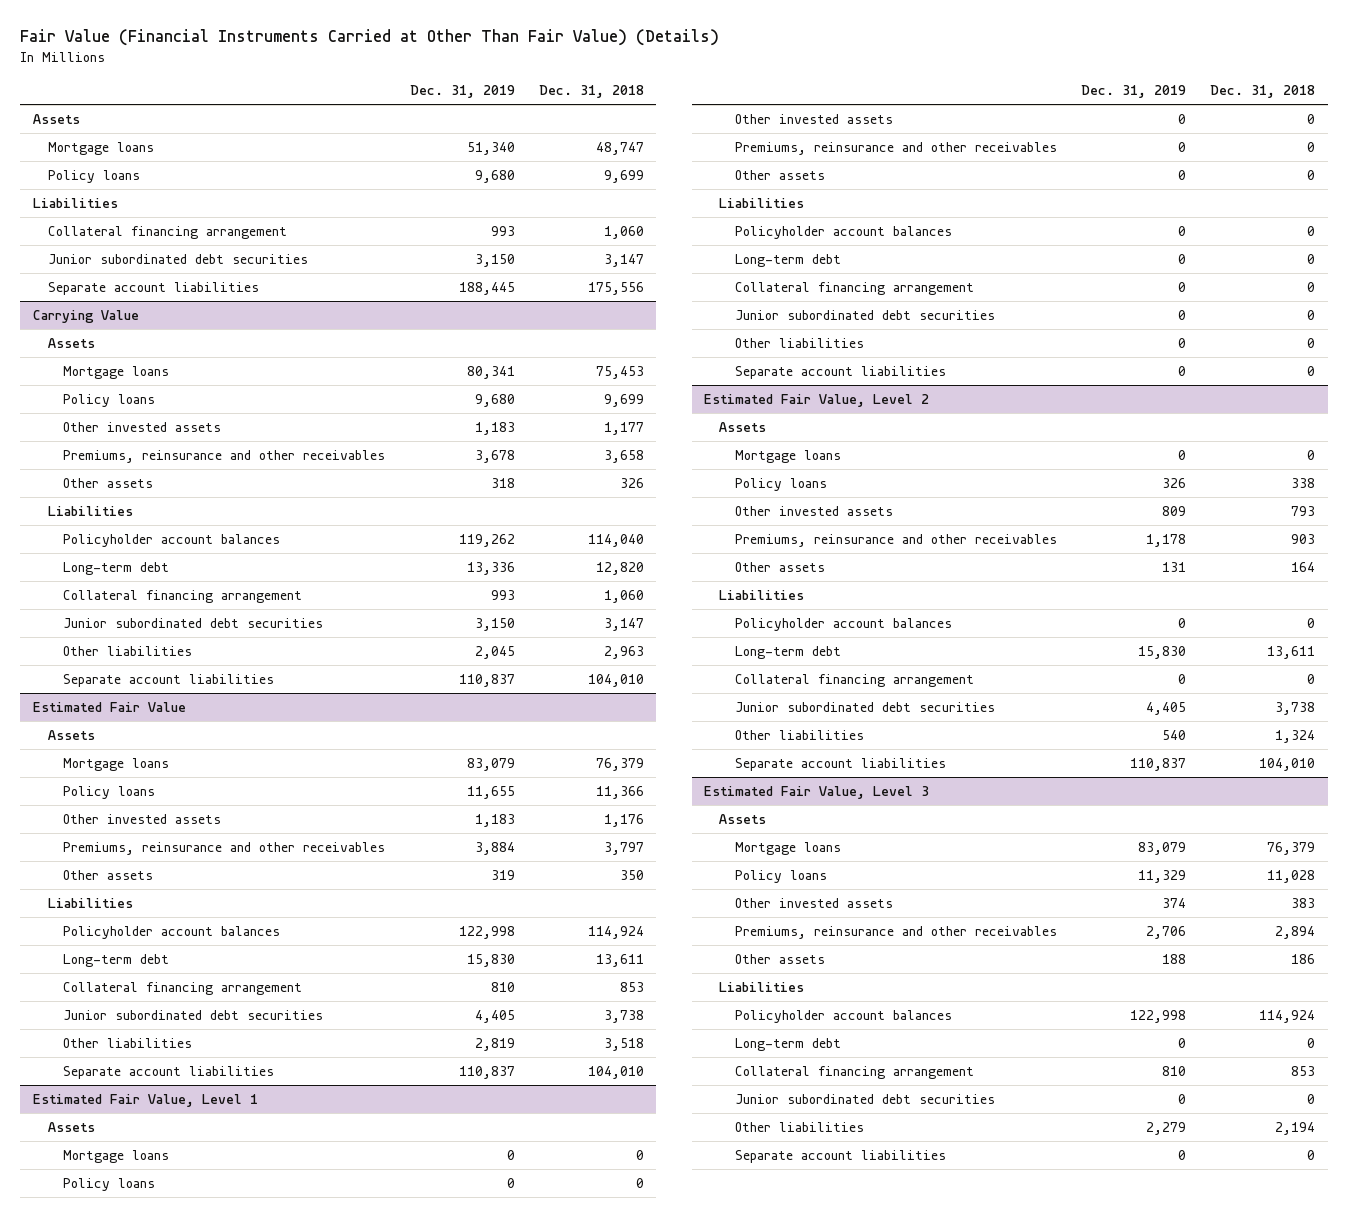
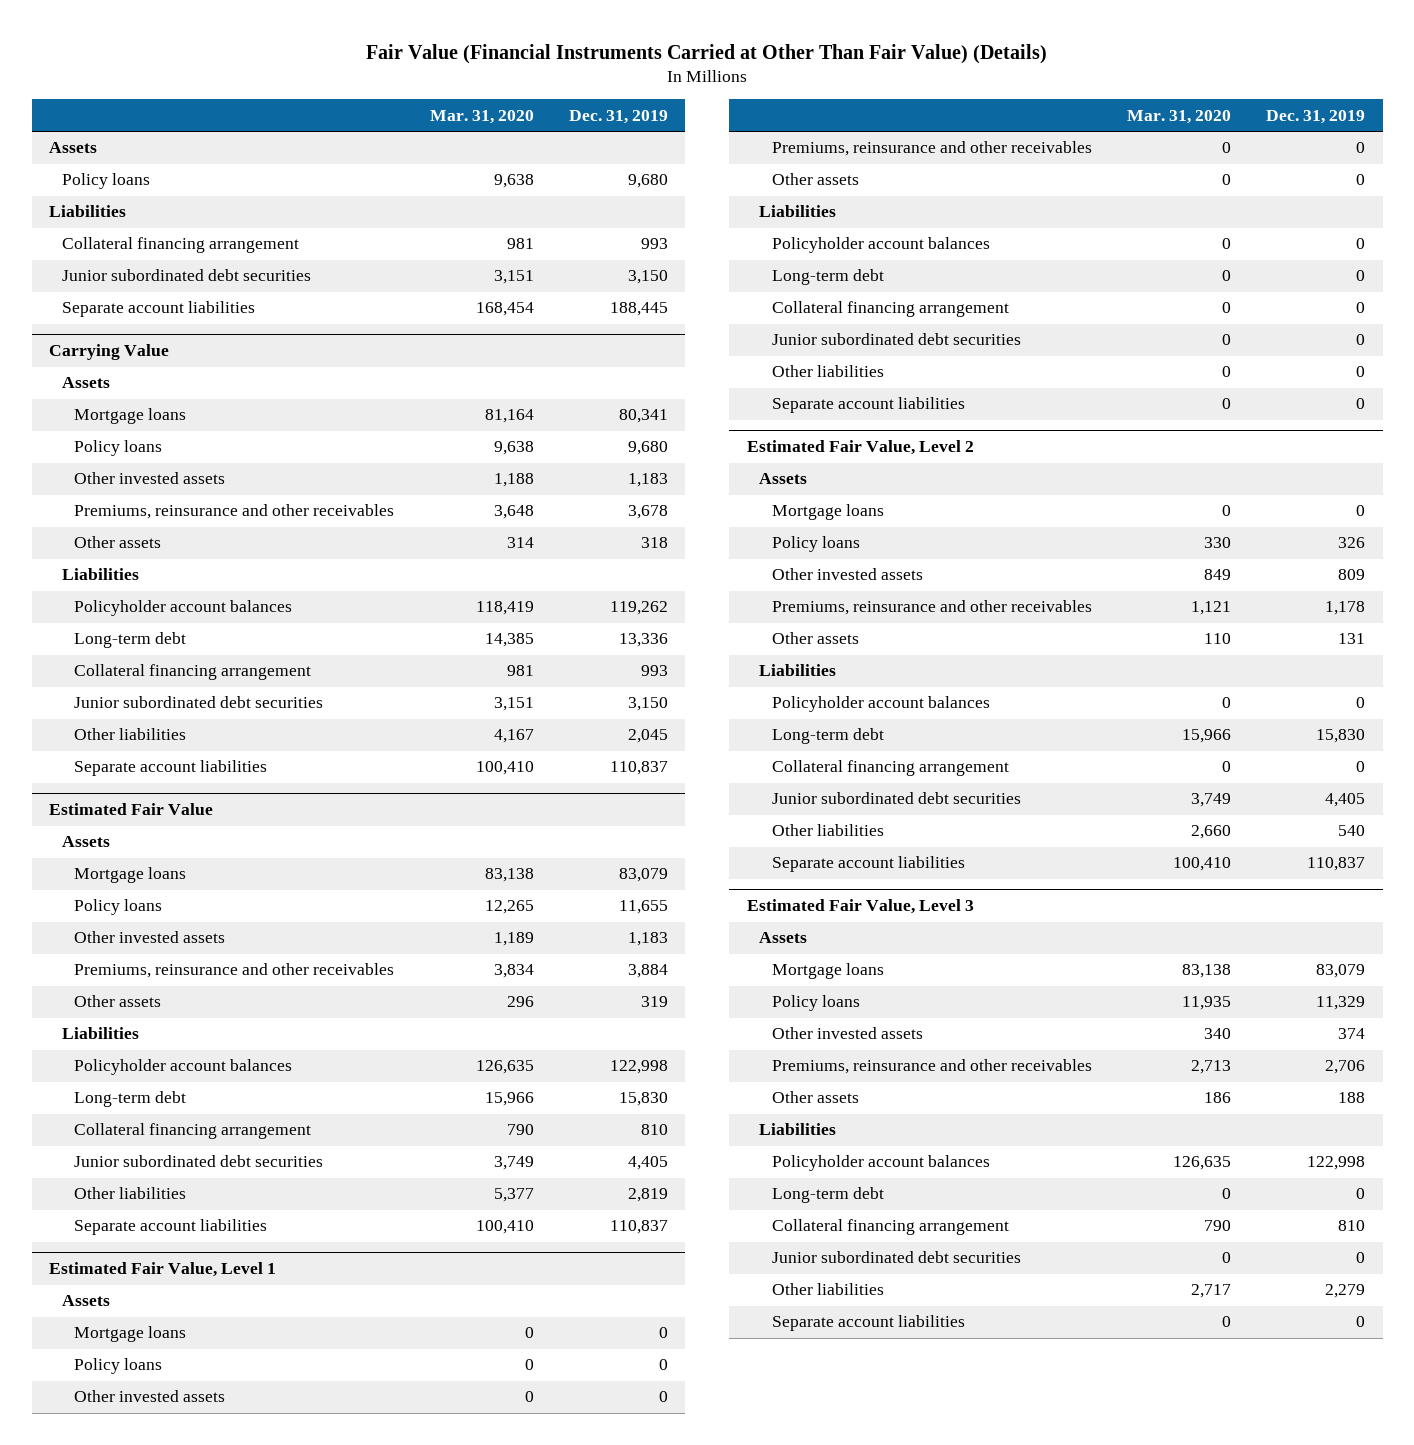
- | Dec. 31, 2019 | Dec. 31, 2018
+ | Mar. 31, 2020 | Dec. 31, 2019
- Mortgage loans | 51,340 | 48,747

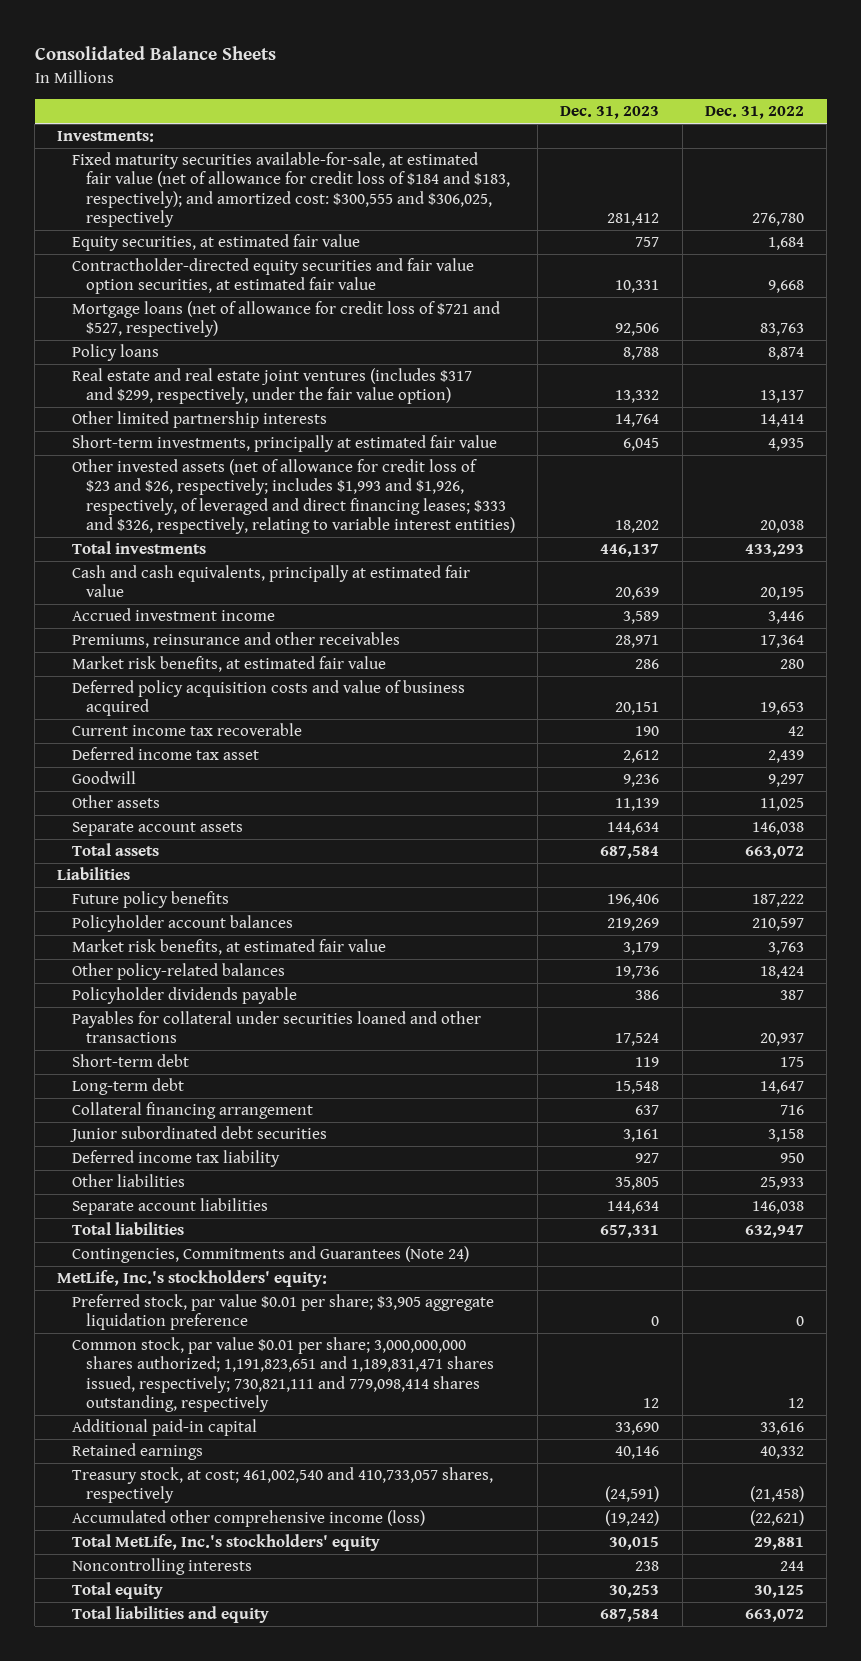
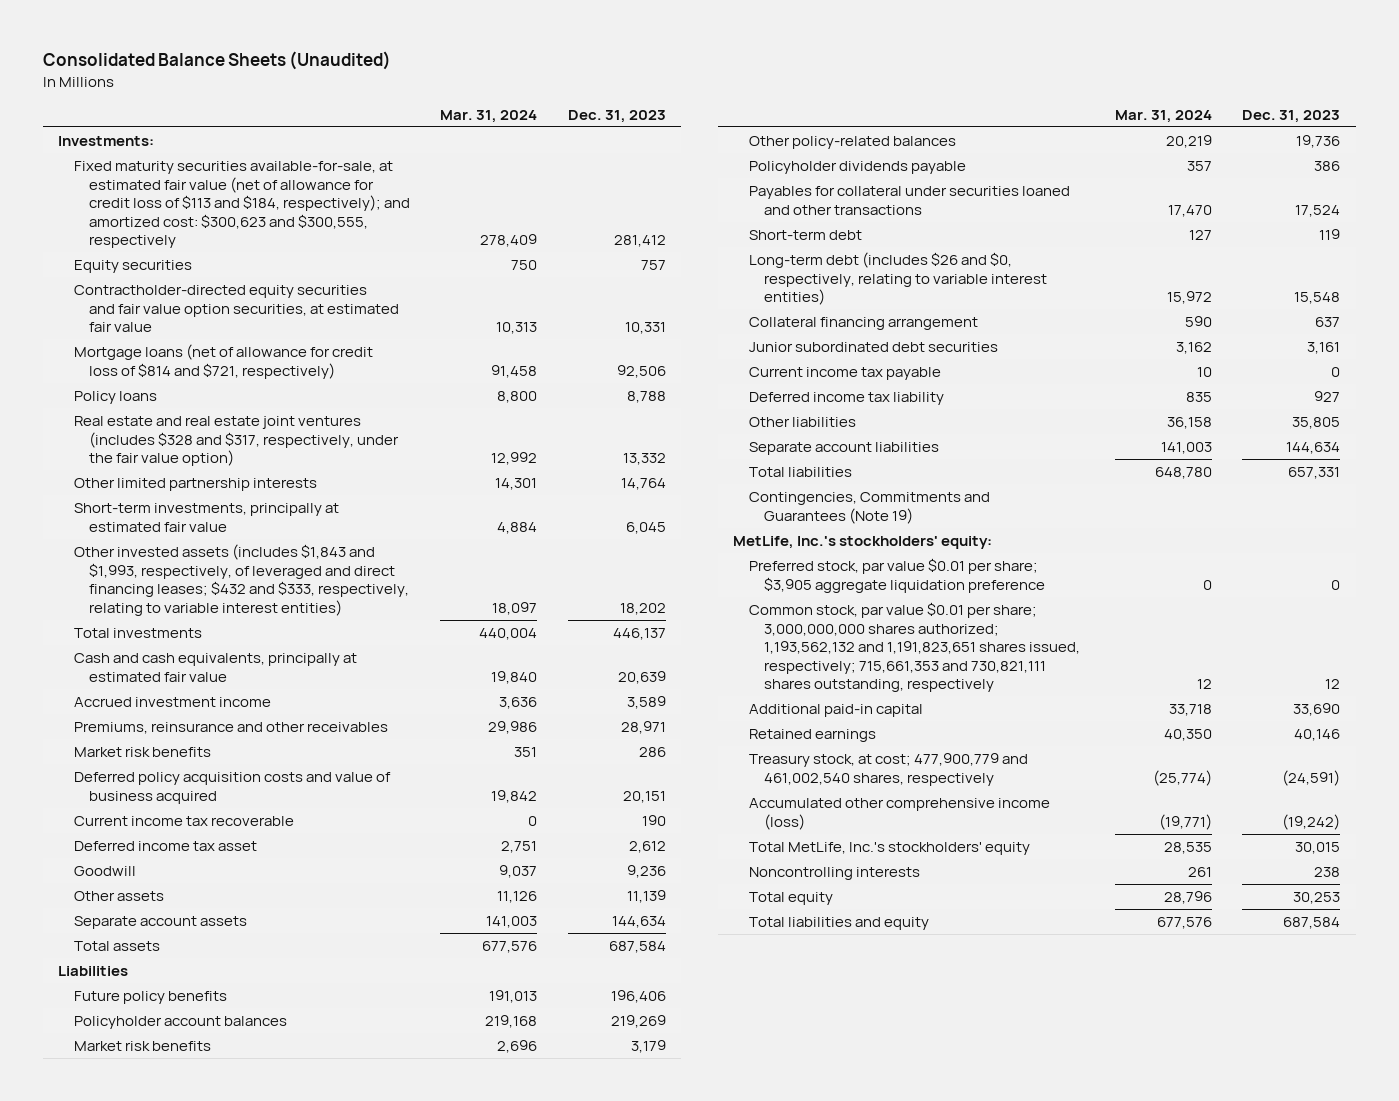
- Consolidated Balance Sheets
+ Consolidated Balance Sheets (Unaudited)
- | Dec. 31, 2023 | Dec. 31, 2022
+ | Mar. 31, 2024 | Dec. 31, 2023
- Fixed maturity securities available-for-sale, at estimated fair value (net of allowance for credit loss of $184 and $183, respectively); and amortized cost: $300,555 and $306,025, respectively | 281,412 | 276,780
- Equity securities, at estimated fair value | 757 | 1,684
+ Fixed maturity securities available-for-sale, at estimated fair value (net of allowance for credit loss of $113 and $184, respectively); and amortized cost: $300,623 and $300,555, respectively | 278,409 | 281,412
+ Equity securities | 750 | 757
- Mortgage loans (net of allowance for credit loss of $721 and $527, respectively) | 92,506 | 83,763
+ Mortgage loans (net of allowance for credit loss of $814 and $721, respectively) | 91,458 | 92,506
- Real estate and real estate joint ventures (includes $317 and $299, respectively, under the fair value option) | 13,332 | 13,137
+ Real estate and real estate joint ventures (includes $328 and $317, respectively, under the fair value option) | 12,992 | 13,332
- Other invested assets (net of allowance for credit loss of $23 and $26, respectively; includes $1,993 and $1,926, respectively, of leveraged and direct financing leases; $333 and $326, respectively, relating to variable interest entities) | 18,202 | 20,038
+ Other invested assets (includes $1,843 and $1,993, respectively, of leveraged and direct financing leases; $432 and $333, respectively, relating to variable interest entities) | 18,097 | 18,202
- Market risk benefits, at estimated fair value | 286 | 280
+ Market risk benefits | 351 | 286
- Market risk benefits, at estimated fair value | 3,179 | 3,763
+ Market risk benefits | 2,696 | 3,179
- Long-term debt | 15,548 | 14,647
+ Long-term debt (includes $26 and $0, respectively, relating to variable interest entities) | 15,972 | 15,548
+ Current income tax payable | 10 | 0
- Contingencies, Commitments and Guarantees (Note 24)
+ Contingencies, Commitments and Guarantees (Note 19)
- Common stock, par value $0.01 per share; 3,000,000,000 shares authorized; 1,191,823,651 and 1,189,831,471 shares issued, respectively; 730,821,111 and 779,098,414 shares outstanding, respectively | 12 | 12
+ Common stock, par value $0.01 per share; 3,000,000,000 shares authorized; 1,193,562,132 and 1,191,823,651 shares issued, respectively; 715,661,353 and 730,821,111 shares outstanding, respectively | 12 | 12
- Treasury stock, at cost; 461,002,540 and 410,733,057 shares, respectively | (24,591) | (21,458)
+ Treasury stock, at cost; 477,900,779 and 461,002,540 shares, respectively | (25,774) | (24,591)

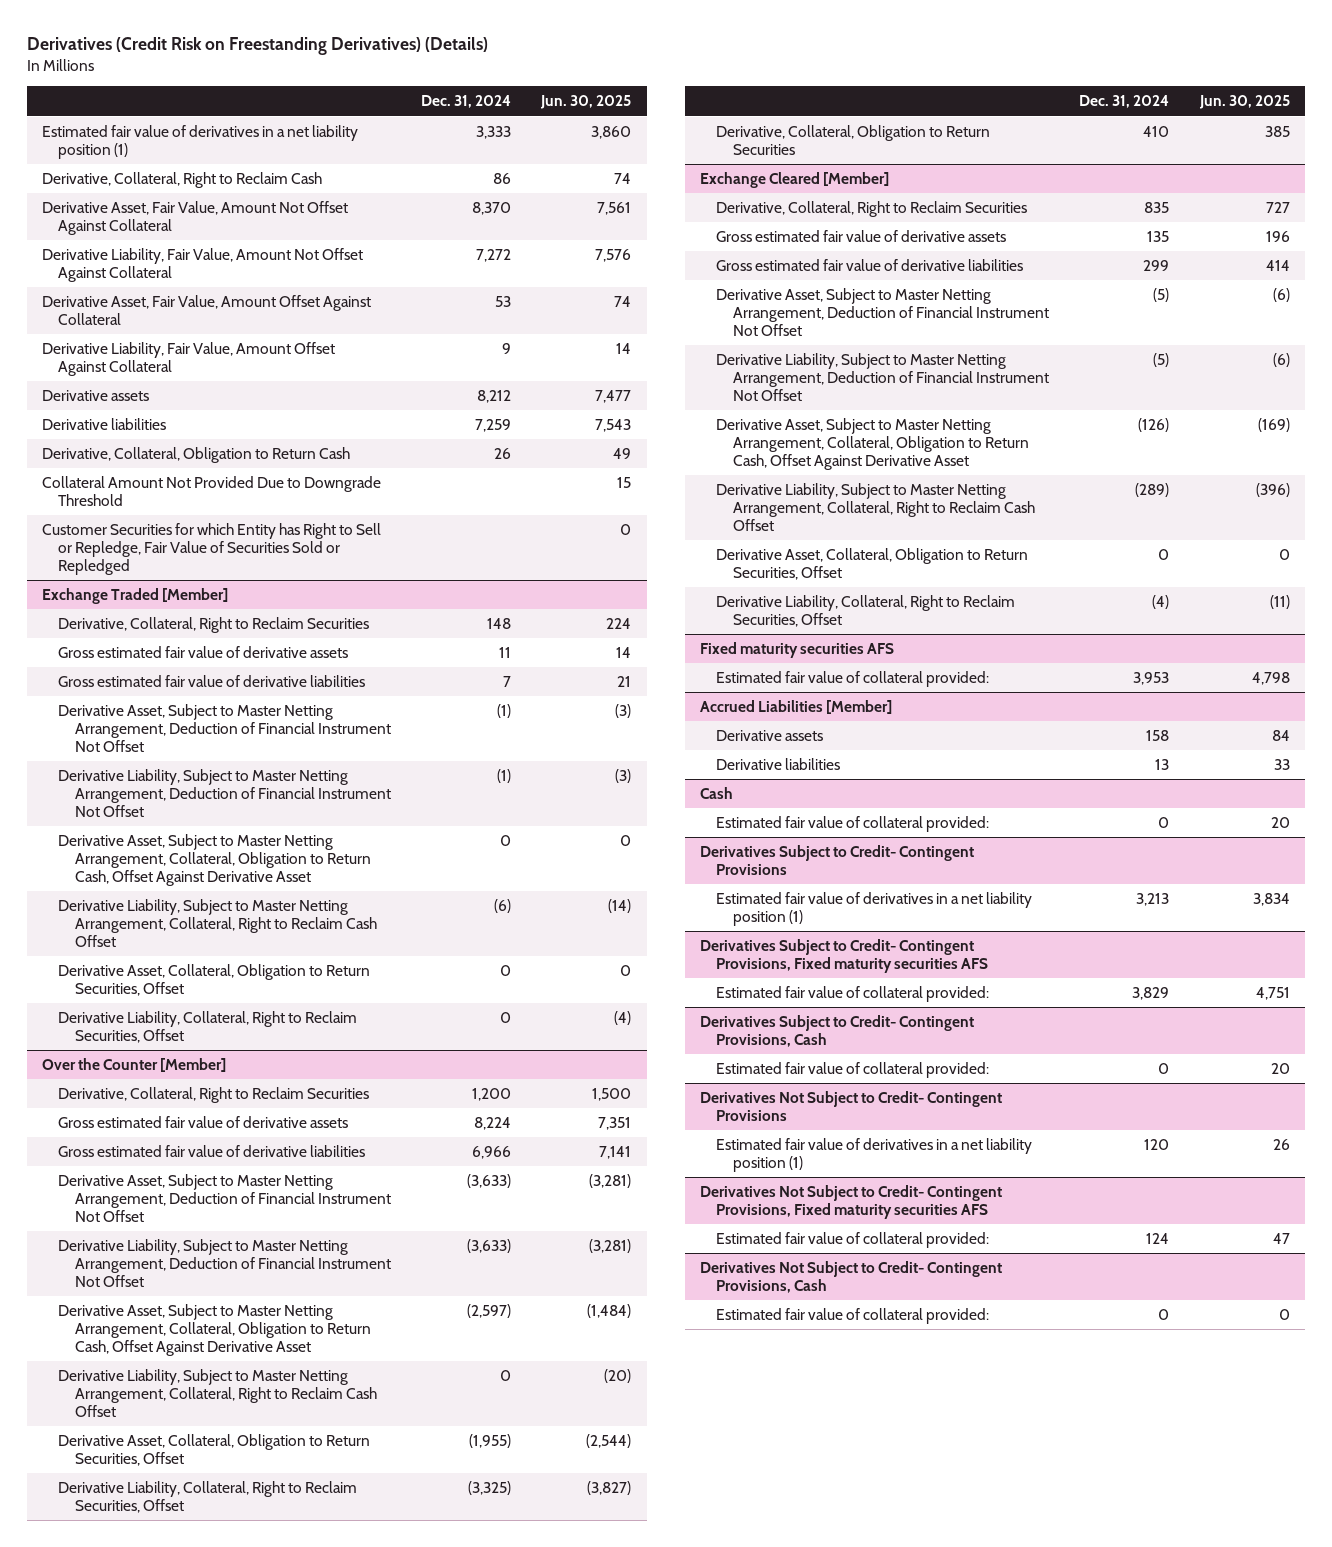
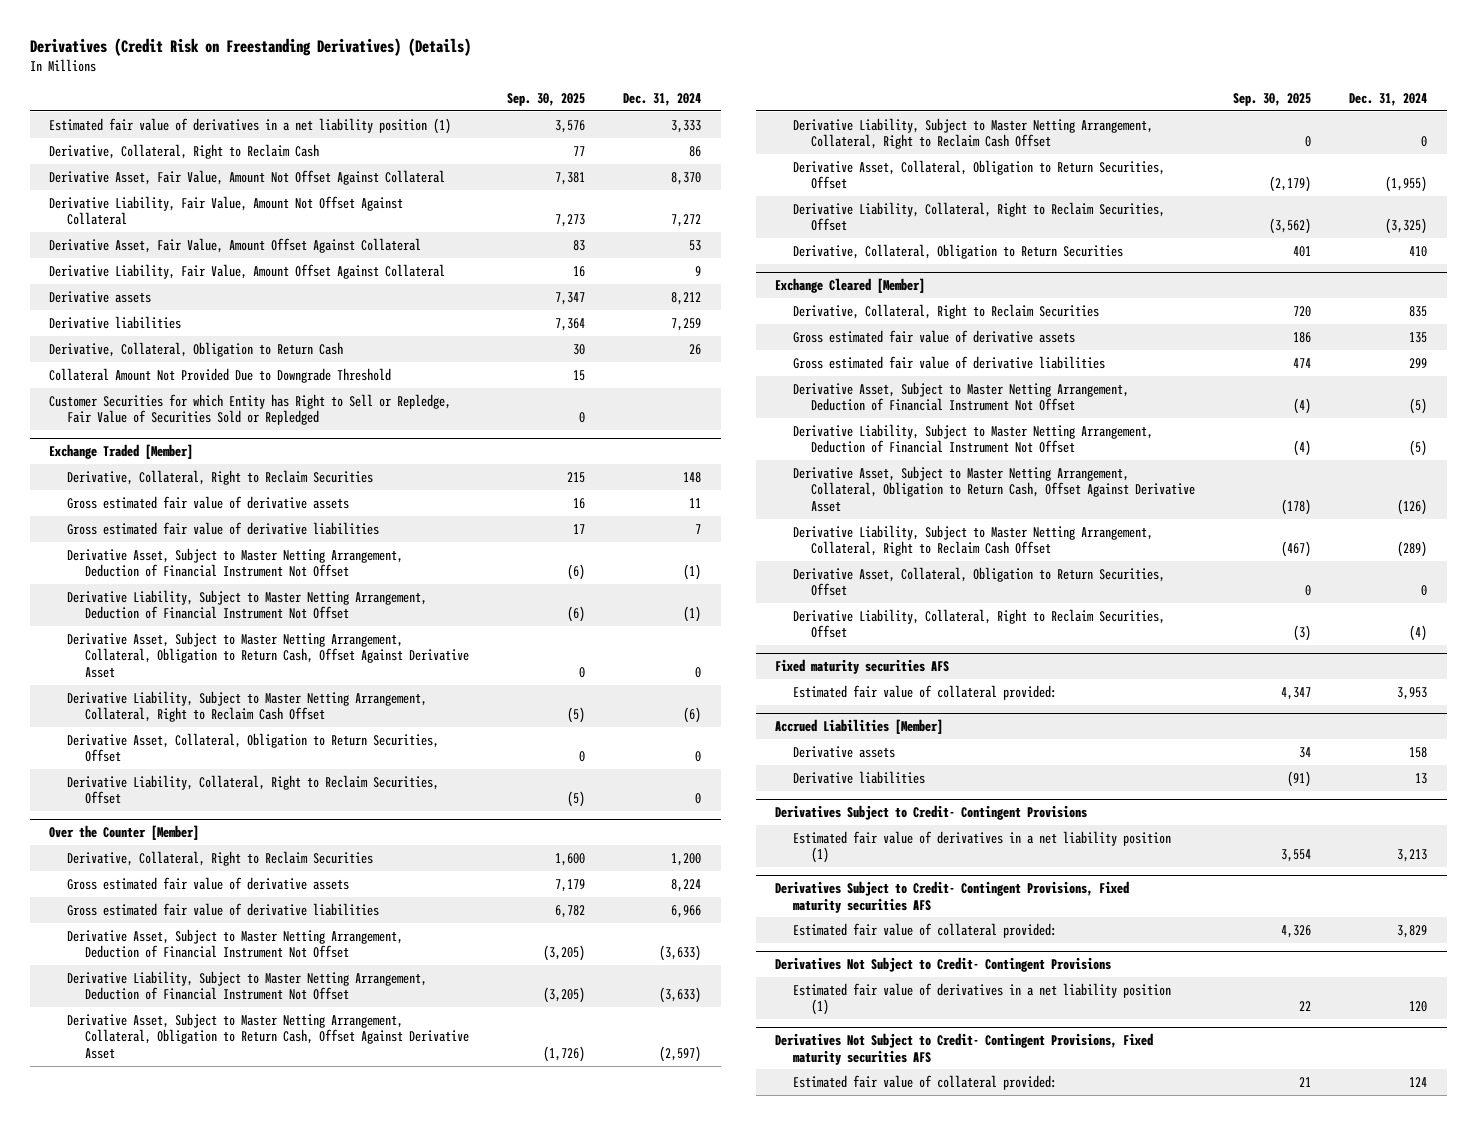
- | Dec. 31, 2024 | Jun. 30, 2025
+ | Sep. 30, 2025 | Dec. 31, 2024
- Cash
- Estimated fair value of collateral provided: | 0 | 20
- Derivatives Subject to Credit- Contingent Provisions, Cash
- Estimated fair value of collateral provided: | 0 | 20
- Derivatives Not Subject to Credit- Contingent Provisions, Cash
- Estimated fair value of collateral provided: | 0 | 0

